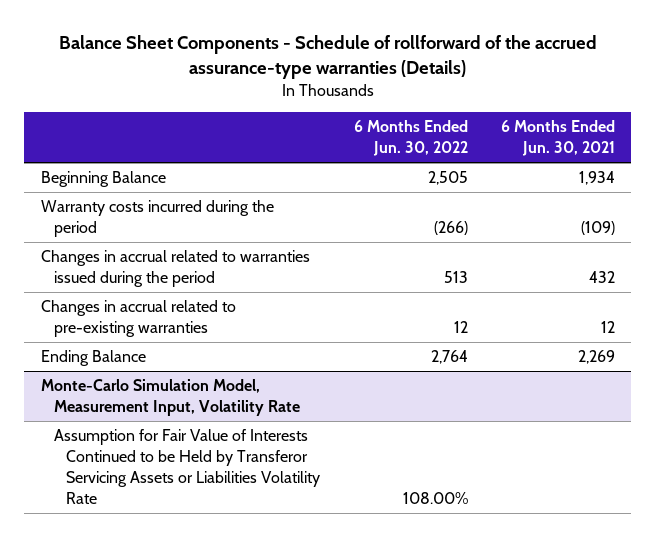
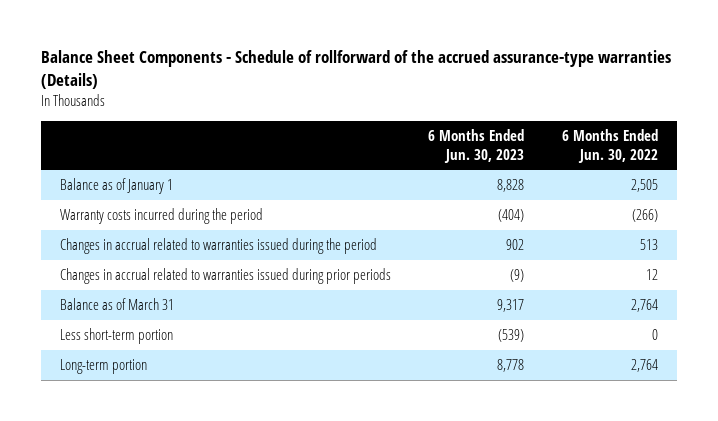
- | 6 Months Ended Jun. 30, 2022 | 6 Months Ended Jun. 30, 2021
+ | 6 Months Ended Jun. 30, 2023 | 6 Months Ended Jun. 30, 2022
- Beginning Balance | 2,505 | 1,934
+ Balance as of January 1 | 8,828 | 2,505
- Changes in accrual related to pre-existing warranties | 12 | 12
- Ending Balance | 2,764 | 2,269
- Monte-Carlo Simulation Model, Measurement Input, Volatility Rate
- Assumption for Fair Value of Interests Continued to be Held by Transferor Servicing Assets or Liabilities Volatility Rate | 108.00% |
+ Changes in accrual related to warranties issued during prior periods | (9) | 12
+ Balance as of March 31 | 9,317 | 2,764
+ Less short-term portion | (539) | 0
+ Long-term portion | 8,778 | 2,764

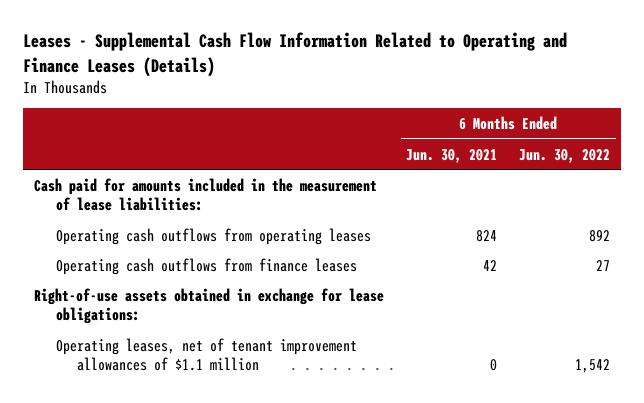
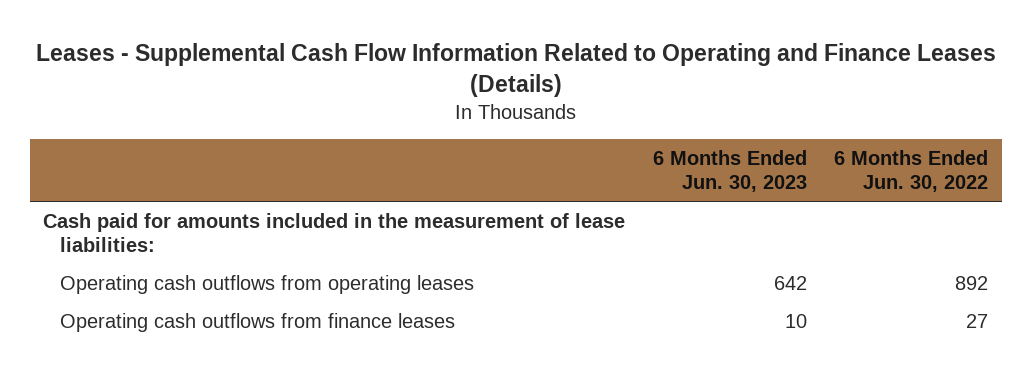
- | 6 Months Ended Jun. 30, 2021 | 6 Months Ended Jun. 30, 2022
+ | 6 Months Ended Jun. 30, 2023 | 6 Months Ended Jun. 30, 2022
- Right-of-use assets obtained in exchange for lease obligations:
- Operating leases, net of tenant improvement allowances of $1.1 million | 0 | 1,542

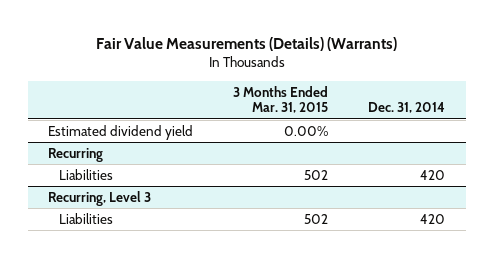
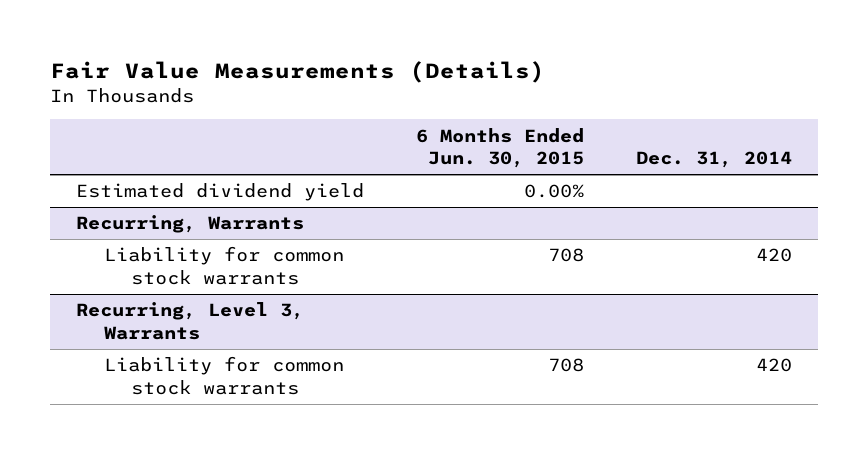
- Fair Value Measurements (Details) (Warrants)
+ Fair Value Measurements (Details)
- | 3 Months Ended Mar. 31, 2015 | Dec. 31, 2014
+ | 6 Months Ended Jun. 30, 2015 | Dec. 31, 2014
- Recurring
- Liabilities | 502 | 420
- Recurring, Level 3
- Liabilities | 502 | 420
+ Recurring, Warrants
+ Liability for common stock warrants | 708 | 420
+ Recurring, Level 3, Warrants
+ Liability for common stock warrants | 708 | 420

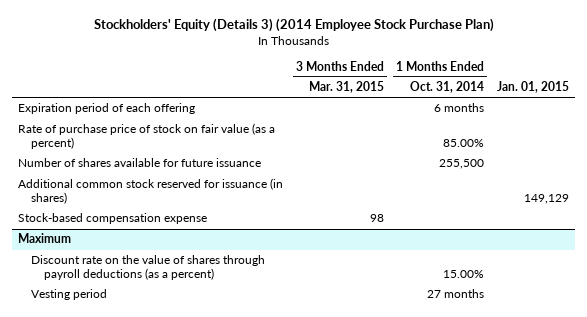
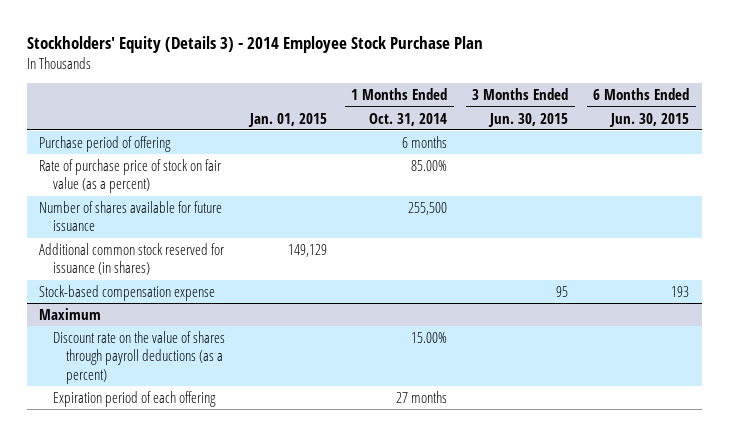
- Stockholders' Equity (Details 3) (2014 Employee Stock Purchase Plan)
+ Stockholders' Equity (Details 3) - 2014 Employee Stock Purchase Plan
- | 3 Months Ended Mar. 31, 2015 | 1 Months Ended Oct. 31, 2014 | Jan. 01, 2015
+ | Jan. 01, 2015 | 1 Months Ended Oct. 31, 2014 | 3 Months Ended Jun. 30, 2015 | 6 Months Ended Jun. 30, 2015
- Expiration period of each offering | | 6 months |
+ Purchase period of offering | | 6 months | |
@ Maximum
- Vesting period | | 27 months |
+ Expiration period of each offering | | 27 months | |

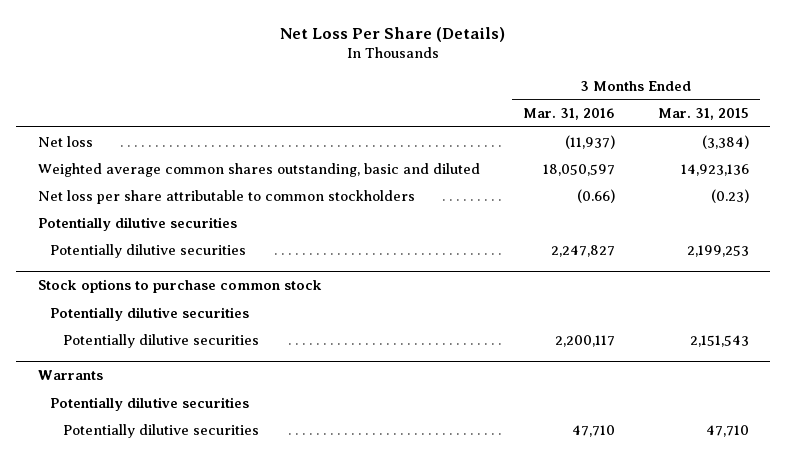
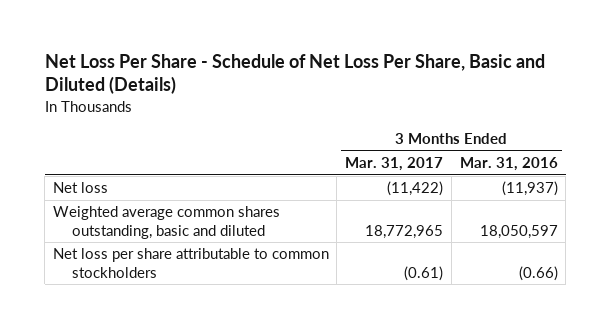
- Net Loss Per Share (Details)
+ Net Loss Per Share - Schedule of Net Loss Per Share, Basic and Diluted (Details)
- | 3 Months Ended Mar. 31, 2016 | 3 Months Ended Mar. 31, 2015
+ | 3 Months Ended Mar. 31, 2017 | 3 Months Ended Mar. 31, 2016
- Potentially dilutive securities
- Potentially dilutive securities | 2,247,827 | 2,199,253
- Stock options to purchase common stock
- Potentially dilutive securities
- Potentially dilutive securities | 2,200,117 | 2,151,543
- Warrants
- Potentially dilutive securities
- Potentially dilutive securities | 47,710 | 47,710

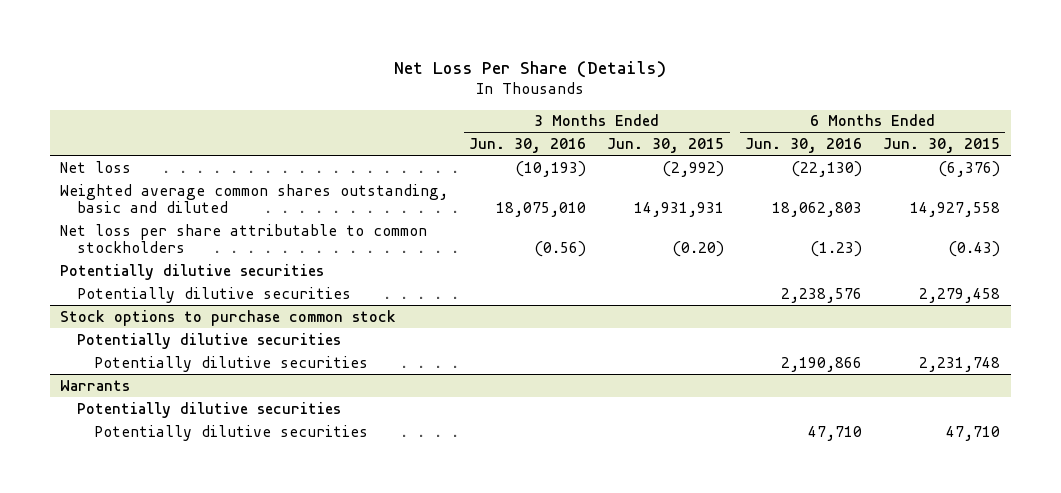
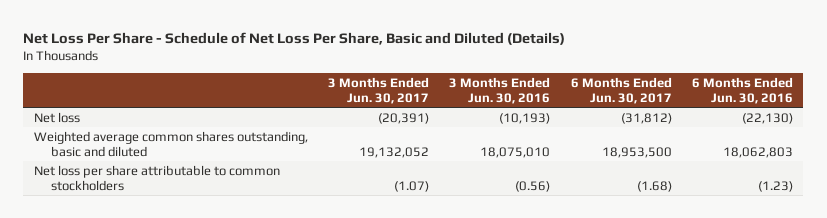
- Net Loss Per Share (Details)
+ Net Loss Per Share - Schedule of Net Loss Per Share, Basic and Diluted (Details)
- | 3 Months Ended Jun. 30, 2016 | 3 Months Ended Jun. 30, 2015 | 6 Months Ended Jun. 30, 2016 | 6 Months Ended Jun. 30, 2015
+ | 3 Months Ended Jun. 30, 2017 | 3 Months Ended Jun. 30, 2016 | 6 Months Ended Jun. 30, 2017 | 6 Months Ended Jun. 30, 2016
- Potentially dilutive securities
- Potentially dilutive securities | | | 2,238,576 | 2,279,458
- Stock options to purchase common stock
- Potentially dilutive securities
- Potentially dilutive securities | | | 2,190,866 | 2,231,748
- Warrants
- Potentially dilutive securities
- Potentially dilutive securities | | | 47,710 | 47,710

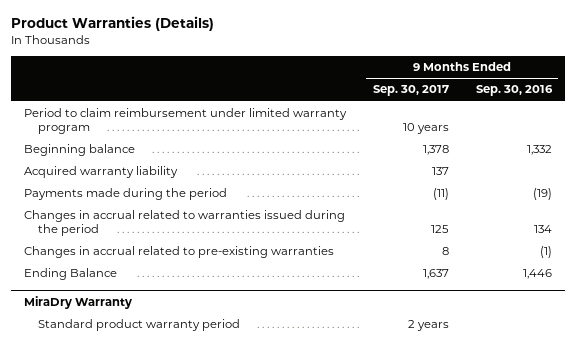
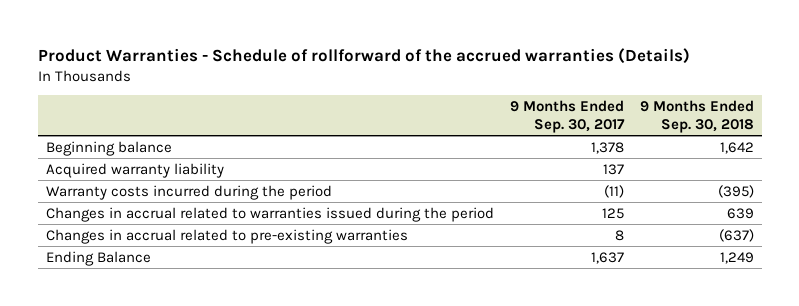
- Product Warranties (Details)
+ Product Warranties - Schedule of rollforward of the accrued warranties (Details)
- | 9 Months Ended Sep. 30, 2017 | 9 Months Ended Sep. 30, 2016
+ | 9 Months Ended Sep. 30, 2017 | 9 Months Ended Sep. 30, 2018
- Period to claim reimbursement under limited warranty program | 10 years |
- Payments made during the period | (11) | (19)
+ Warranty costs incurred during the period | (11) | (395)
- MiraDry Warranty
- Standard product warranty period | 2 years |

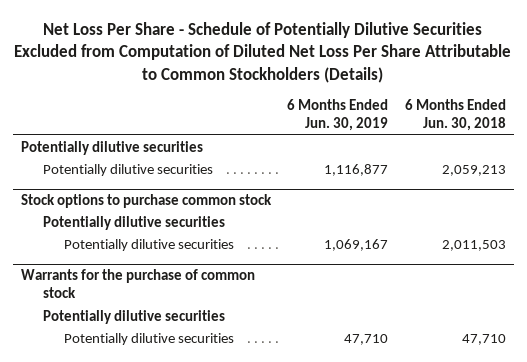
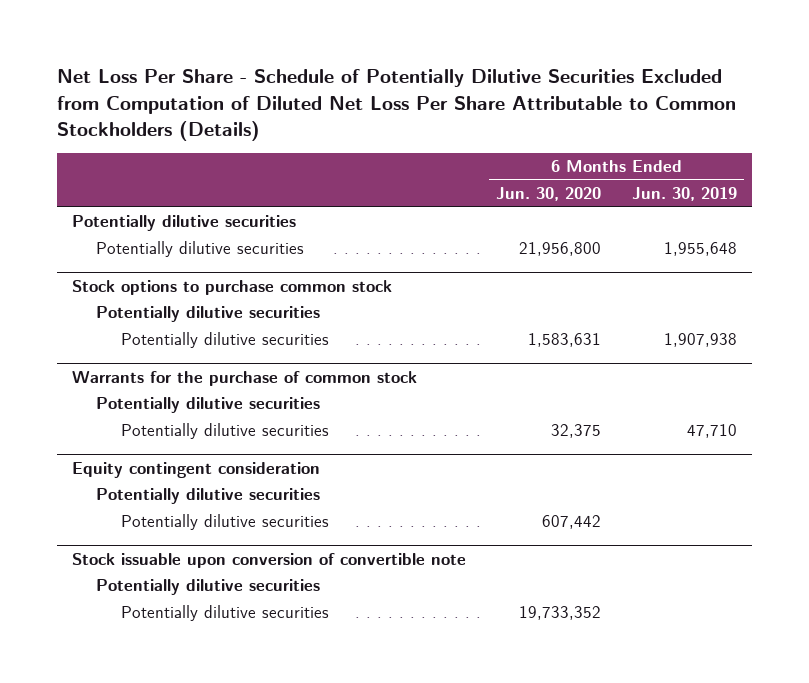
- | 6 Months Ended Jun. 30, 2019 | 6 Months Ended Jun. 30, 2018
+ | 6 Months Ended Jun. 30, 2020 | 6 Months Ended Jun. 30, 2019
- Potentially dilutive securities | 1,116,877 | 2,059,213
+ Potentially dilutive securities | 21,956,800 | 1,955,648
@ Stock options to purchase common stock
- Potentially dilutive securities | 1,069,167 | 2,011,503
+ Potentially dilutive securities | 1,583,631 | 1,907,938
+ Equity contingent consideration
+ Potentially dilutive securities
+ Potentially dilutive securities | 607,442 |
+ Stock issuable upon conversion of convertible note
+ Potentially dilutive securities
+ Potentially dilutive securities | 19,733,352 |

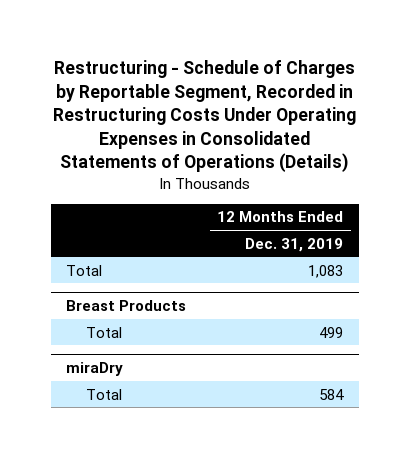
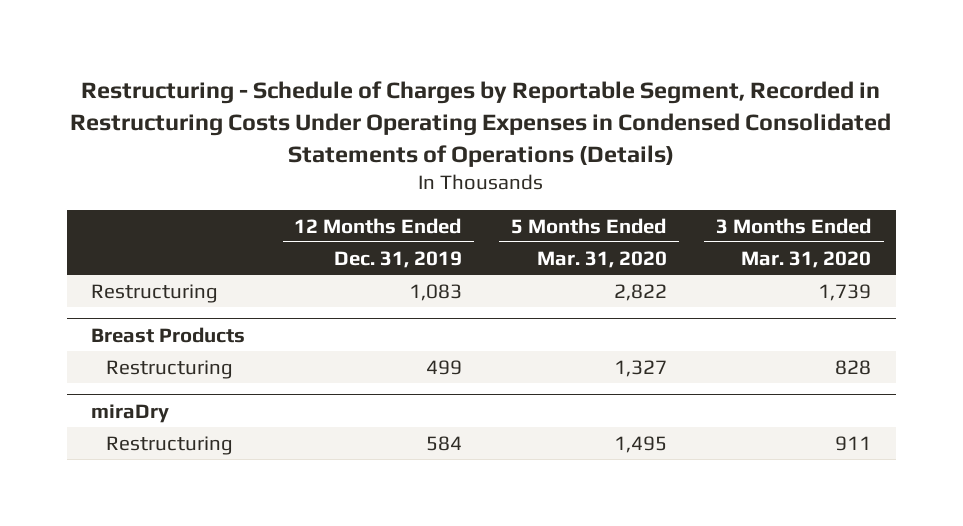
- Restructuring - Schedule of Charges by Reportable Segment, Recorded in Restructuring Costs Under Operating Expenses in Consolidated Statements of Operations (Details)
+ Restructuring - Schedule of Charges by Reportable Segment, Recorded in Restructuring Costs Under Operating Expenses in Condensed Consolidated Statements of Operations (Details)
- | 12 Months Ended Dec. 31, 2019
+ | 12 Months Ended Dec. 31, 2019 | 5 Months Ended Mar. 31, 2020 | 3 Months Ended Mar. 31, 2020
- Total | 1,083
+ Restructuring | 1,083 | 2,822 | 1,739
@ Breast Products
- Total | 499
+ Restructuring | 499 | 1,327 | 828
@ miraDry
- Total | 584
+ Restructuring | 584 | 1,495 | 911

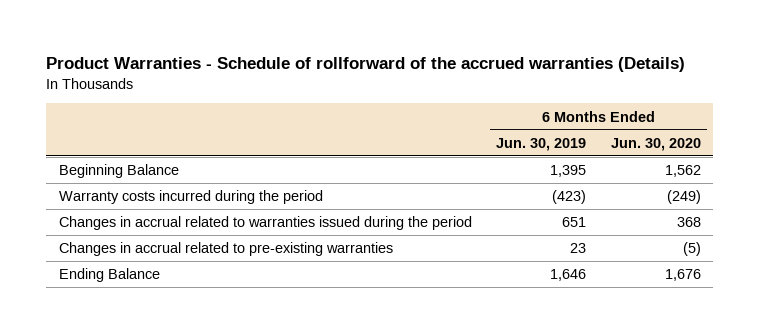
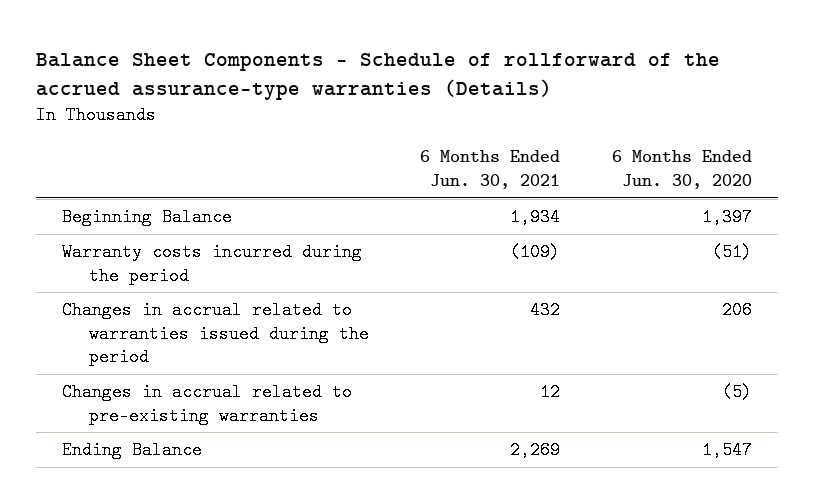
- Product Warranties - Schedule of rollforward of the accrued warranties (Details)
+ Balance Sheet Components - Schedule of rollforward of the accrued assurance-type warranties (Details)
- | 6 Months Ended Jun. 30, 2019 | 6 Months Ended Jun. 30, 2020
+ | 6 Months Ended Jun. 30, 2021 | 6 Months Ended Jun. 30, 2020
- Beginning Balance | 1,395 | 1,562
- Warranty costs incurred during the period | (423) | (249)
- Changes in accrual related to warranties issued during the period | 651 | 368
+ Beginning Balance | 1,934 | 1,397
+ Warranty costs incurred during the period | (109) | (51)
+ Changes in accrual related to warranties issued during the period | 432 | 206
- Ending Balance | 1,646 | 1,676
+ Ending Balance | 2,269 | 1,547

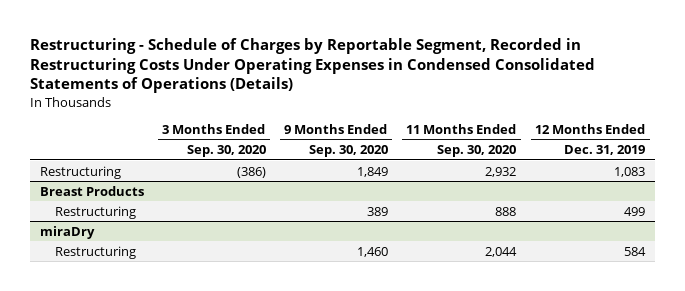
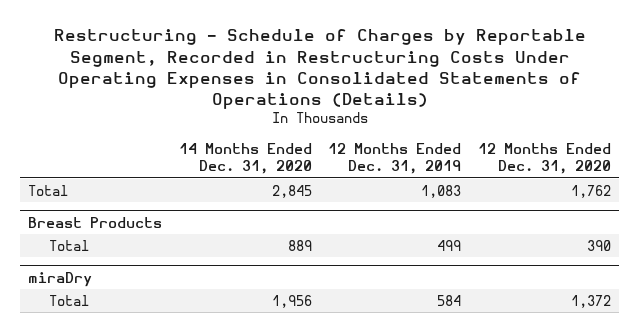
- Restructuring - Schedule of Charges by Reportable Segment, Recorded in Restructuring Costs Under Operating Expenses in Condensed Consolidated Statements of Operations (Details)
+ Restructuring - Schedule of Charges by Reportable Segment, Recorded in Restructuring Costs Under Operating Expenses in Consolidated Statements of Operations (Details)
- | 3 Months Ended Sep. 30, 2020 | 9 Months Ended Sep. 30, 2020 | 11 Months Ended Sep. 30, 2020 | 12 Months Ended Dec. 31, 2019
+ | 14 Months Ended Dec. 31, 2020 | 12 Months Ended Dec. 31, 2019 | 12 Months Ended Dec. 31, 2020
- Restructuring | (386) | 1,849 | 2,932 | 1,083
+ Total | 2,845 | 1,083 | 1,762
@ Breast Products
- Restructuring | | 389 | 888 | 499
+ Total | 889 | 499 | 390
@ miraDry
- Restructuring | | 1,460 | 2,044 | 584
+ Total | 1,956 | 584 | 1,372

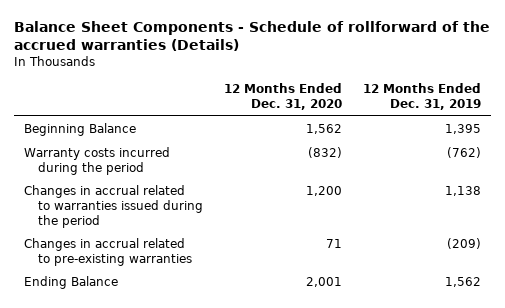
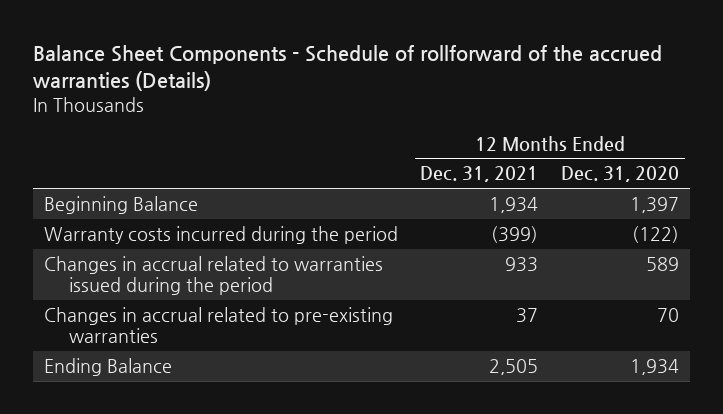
- | 12 Months Ended Dec. 31, 2020 | 12 Months Ended Dec. 31, 2019
+ | 12 Months Ended Dec. 31, 2021 | 12 Months Ended Dec. 31, 2020
- Beginning Balance | 1,562 | 1,395
- Warranty costs incurred during the period | (832) | (762)
- Changes in accrual related to warranties issued during the period | 1,200 | 1,138
- Changes in accrual related to pre-existing warranties | 71 | (209)
- Ending Balance | 2,001 | 1,562
+ Beginning Balance | 1,934 | 1,397
+ Warranty costs incurred during the period | (399) | (122)
+ Changes in accrual related to warranties issued during the period | 933 | 589
+ Changes in accrual related to pre-existing warranties | 37 | 70
+ Ending Balance | 2,505 | 1,934

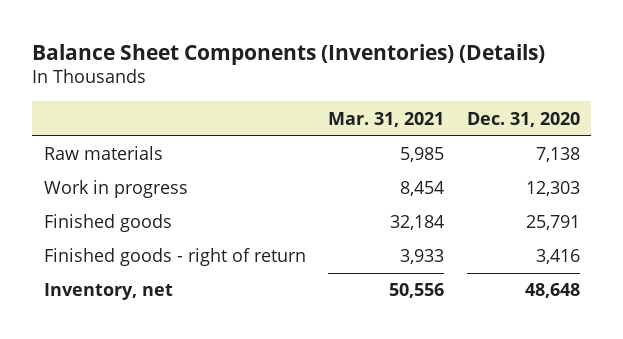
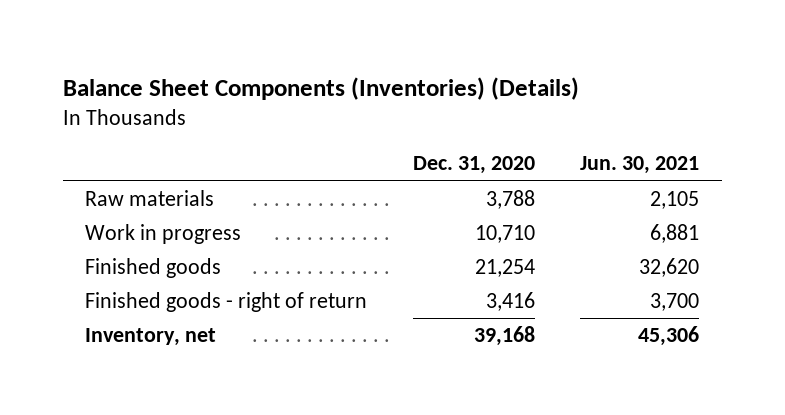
- | Mar. 31, 2021 | Dec. 31, 2020
+ | Dec. 31, 2020 | Jun. 30, 2021
- Raw materials | 5,985 | 7,138
- Work in progress | 8,454 | 12,303
- Finished goods | 32,184 | 25,791
+ Raw materials | 3,788 | 2,105
+ Work in progress | 10,710 | 6,881
+ Finished goods | 21,254 | 32,620
- Inventory, net | 50,556 | 48,648
+ Inventory, net | 39,168 | 45,306

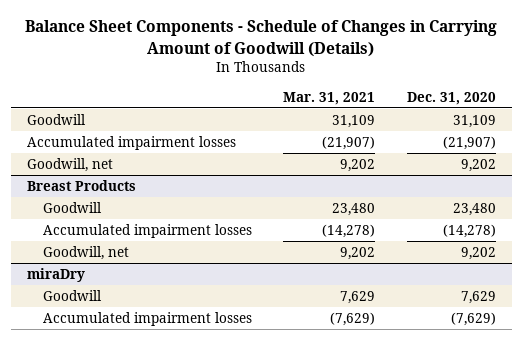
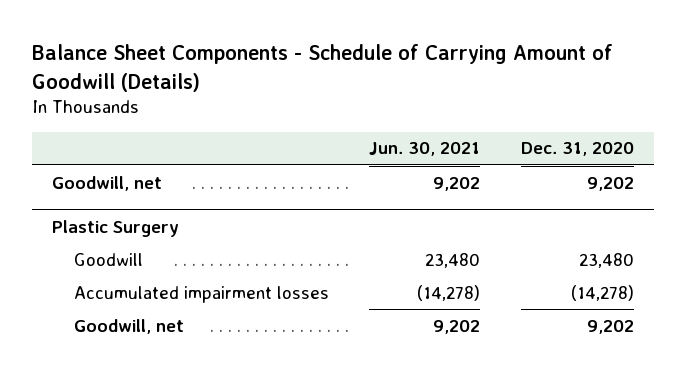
- Balance Sheet Components - Schedule of Changes in Carrying Amount of Goodwill (Details)
+ Balance Sheet Components - Schedule of Carrying Amount of Goodwill (Details)
- | Mar. 31, 2021 | Dec. 31, 2020
+ | Jun. 30, 2021 | Dec. 31, 2020
- Goodwill | 31,109 | 31,109
- Accumulated impairment losses | (21,907) | (21,907)
- Breast Products
+ Plastic Surgery
- miraDry
- Goodwill | 7,629 | 7,629
- Accumulated impairment losses | (7,629) | (7,629)

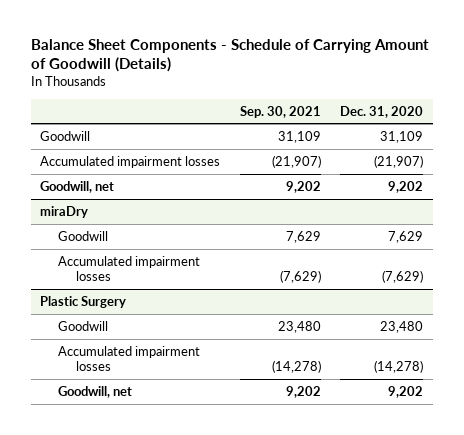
- | Jun. 30, 2021 | Dec. 31, 2020
+ | Sep. 30, 2021 | Dec. 31, 2020
+ Goodwill | 31,109 | 31,109
+ Accumulated impairment losses | (21,907) | (21,907)
+ miraDry
+ Goodwill | 7,629 | 7,629
+ Accumulated impairment losses | (7,629) | (7,629)

